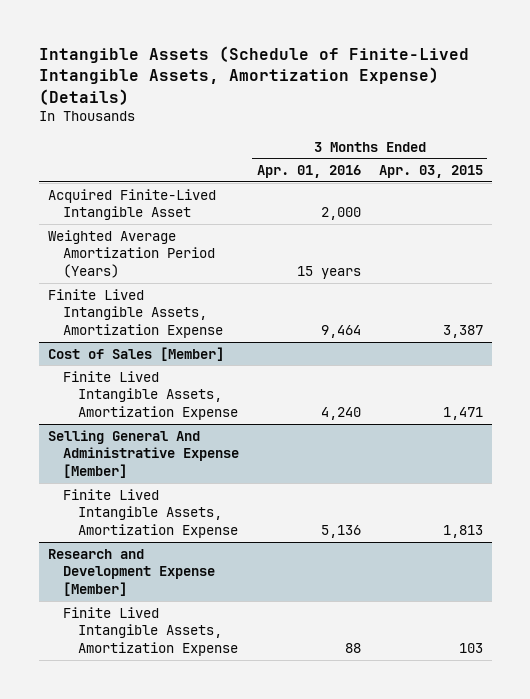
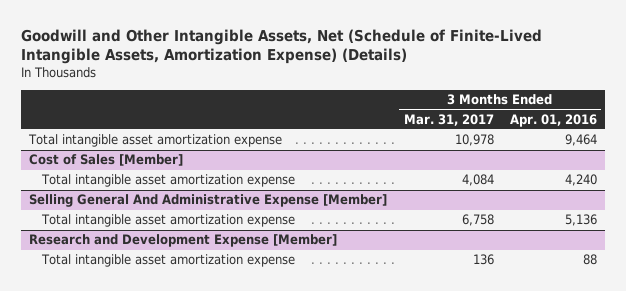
- Intangible Assets (Schedule of Finite-Lived Intangible Assets, Amortization Expense) (Details)
+ Goodwill and Other Intangible Assets, Net (Schedule of Finite-Lived Intangible Assets, Amortization Expense) (Details)
- | 3 Months Ended Apr. 01, 2016 | 3 Months Ended Apr. 03, 2015
+ | 3 Months Ended Mar. 31, 2017 | 3 Months Ended Apr. 01, 2016
- Acquired Finite-Lived Intangible Asset | 2,000 |
- Weighted Average Amortization Period (Years) | 15 years |
- Finite Lived Intangible Assets, Amortization Expense | 9,464 | 3,387
+ Total intangible asset amortization expense | 10,978 | 9,464
@ Cost of Sales [Member]
- Finite Lived Intangible Assets, Amortization Expense | 4,240 | 1,471
+ Total intangible asset amortization expense | 4,084 | 4,240
@ Selling General And Administrative Expense [Member]
- Finite Lived Intangible Assets, Amortization Expense | 5,136 | 1,813
+ Total intangible asset amortization expense | 6,758 | 5,136
@ Research and Development Expense [Member]
- Finite Lived Intangible Assets, Amortization Expense | 88 | 103
+ Total intangible asset amortization expense | 136 | 88

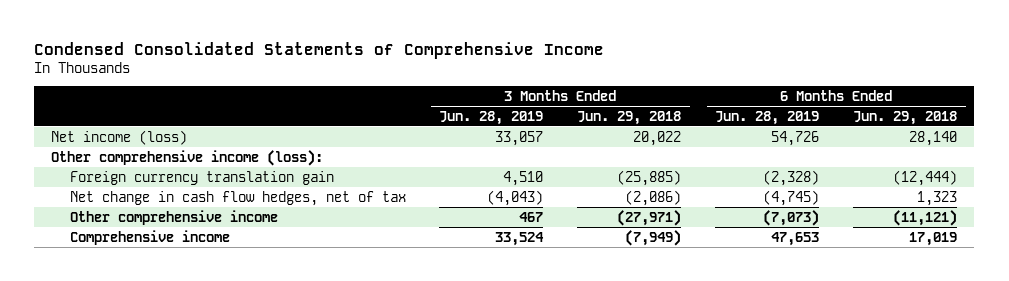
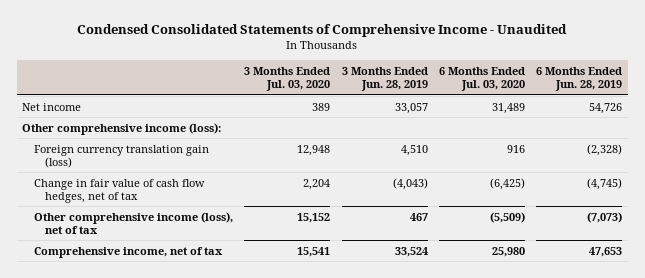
- Condensed Consolidated Statements of Comprehensive Income
+ Condensed Consolidated Statements of Comprehensive Income - Unaudited
- | 3 Months Ended Jun. 28, 2019 | 3 Months Ended Jun. 29, 2018 | 6 Months Ended Jun. 28, 2019 | 6 Months Ended Jun. 29, 2018
+ | 3 Months Ended Jul. 03, 2020 | 3 Months Ended Jun. 28, 2019 | 6 Months Ended Jul. 03, 2020 | 6 Months Ended Jun. 28, 2019
- Net income (loss) | 33,057 | 20,022 | 54,726 | 28,140
+ Net income | 389 | 33,057 | 31,489 | 54,726
- Foreign currency translation gain | 4,510 | (25,885) | (2,328) | (12,444)
- Net change in cash flow hedges, net of tax | (4,043) | (2,086) | (4,745) | 1,323
- Other comprehensive income | 467 | (27,971) | (7,073) | (11,121)
- Comprehensive income | 33,524 | (7,949) | 47,653 | 17,019
+ Foreign currency translation gain (loss) | 12,948 | 4,510 | 916 | (2,328)
+ Change in fair value of cash flow hedges, net of tax | 2,204 | (4,043) | (6,425) | (4,745)
+ Other comprehensive income (loss), net of tax | 15,152 | 467 | (5,509) | (7,073)
+ Comprehensive income, net of tax | 15,541 | 33,524 | 25,980 | 47,653

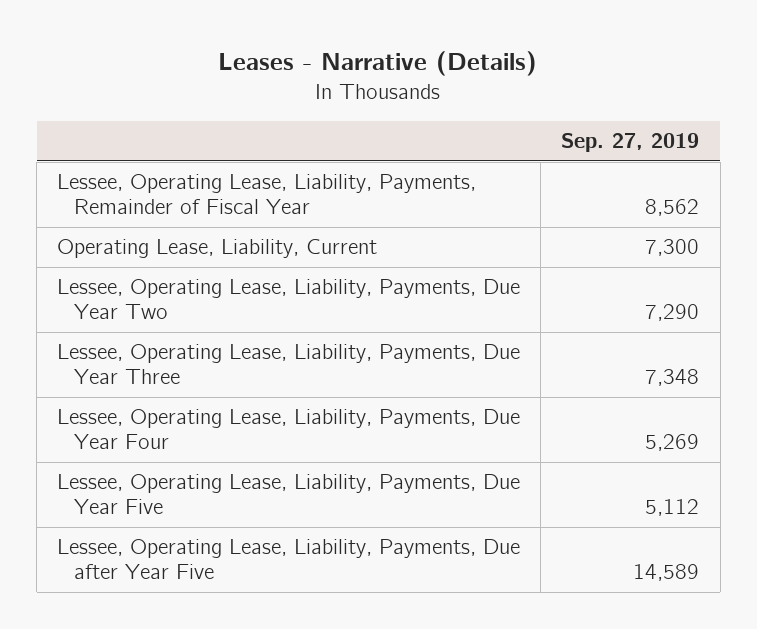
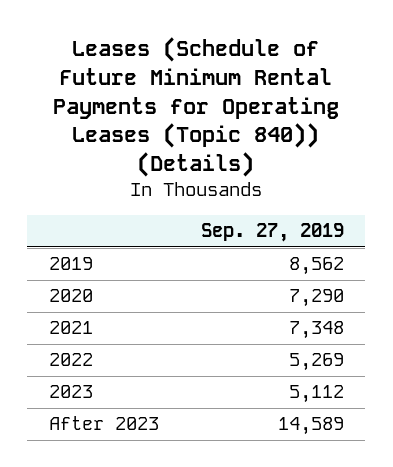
- Leases - Narrative (Details)
+ Leases (Schedule of Future Minimum Rental Payments for Operating Leases (Topic 840)) (Details)
- Lessee, Operating Lease, Liability, Payments, Remainder of Fiscal Year | 8,562
- Operating Lease, Liability, Current | 7,300
- Lessee, Operating Lease, Liability, Payments, Due Year Two | 7,290
- Lessee, Operating Lease, Liability, Payments, Due Year Three | 7,348
- Lessee, Operating Lease, Liability, Payments, Due Year Four | 5,269
- Lessee, Operating Lease, Liability, Payments, Due Year Five | 5,112
- Lessee, Operating Lease, Liability, Payments, Due after Year Five | 14,589
+ 2019 | 8,562
+ 2020 | 7,290
+ 2021 | 7,348
+ 2022 | 5,269
+ 2023 | 5,112
+ After 2023 | 14,589

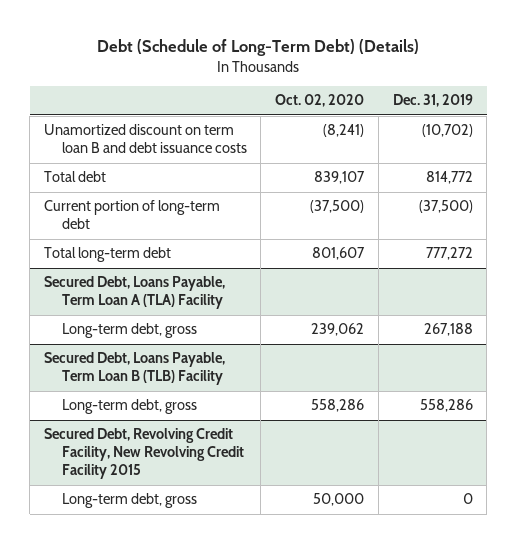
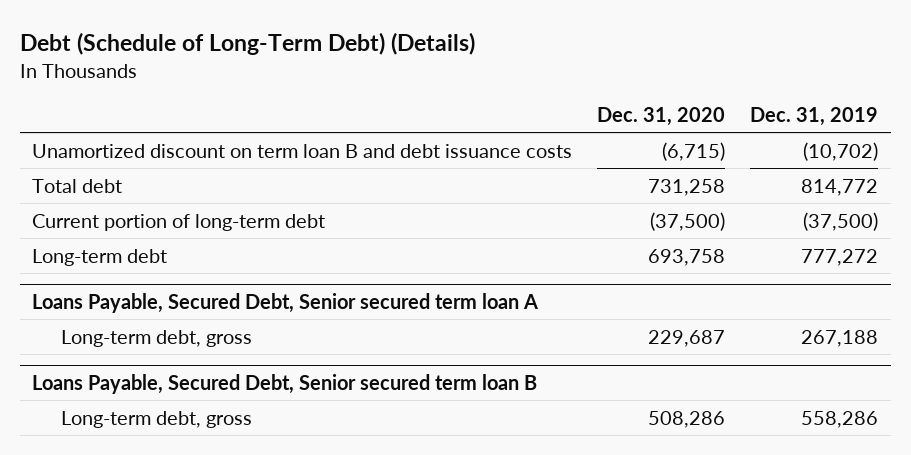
- | Oct. 02, 2020 | Dec. 31, 2019
+ | Dec. 31, 2020 | Dec. 31, 2019
- Total long-term debt | 801,607 | 777,272
- Secured Debt, Loans Payable, Term Loan A (TLA) Facility
+ Long-term debt | 693,758 | 777,272
+ Loans Payable, Secured Debt, Senior secured term loan A
- Secured Debt, Loans Payable, Term Loan B (TLB) Facility
+ Loans Payable, Secured Debt, Senior secured term loan B
- Secured Debt, Revolving Credit Facility, New Revolving Credit Facility 2015
- Long-term debt, gross | 50,000 | 0

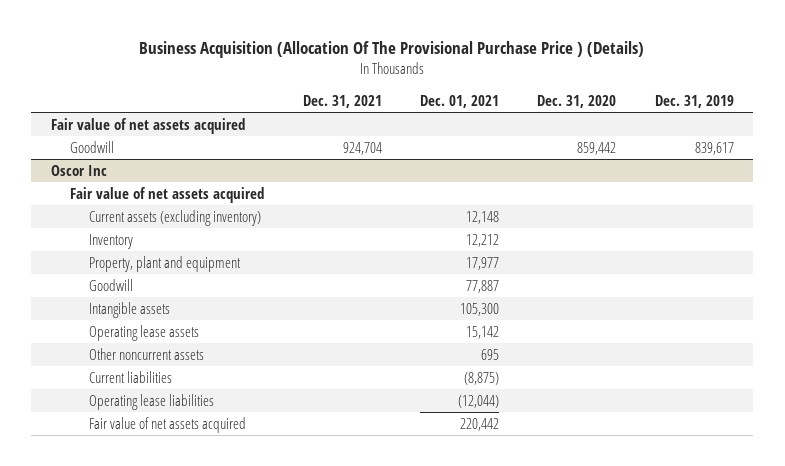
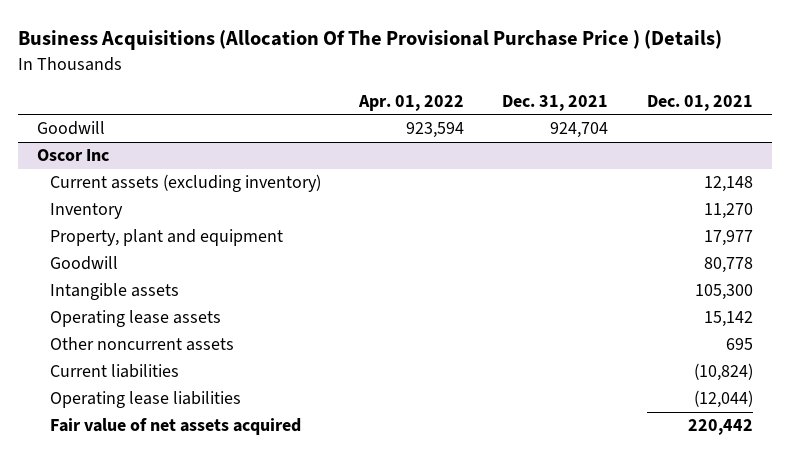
- Business Acquisition (Allocation Of The Provisional Purchase Price ) (Details)
+ Business Acquisitions (Allocation Of The Provisional Purchase Price ) (Details)
- | Dec. 31, 2021 | Dec. 01, 2021 | Dec. 31, 2020 | Dec. 31, 2019
+ | Apr. 01, 2022 | Dec. 31, 2021 | Dec. 01, 2021
- Fair value of net assets acquired
@ Oscor Inc
- Fair value of net assets acquired
- Inventory | | 12,212 | |
+ Inventory | | | 11,270
- Goodwill | | 77,887 | |
+ Goodwill | | | 80,778
- Current liabilities | | (8,875) | |
+ Current liabilities | | | (10,824)

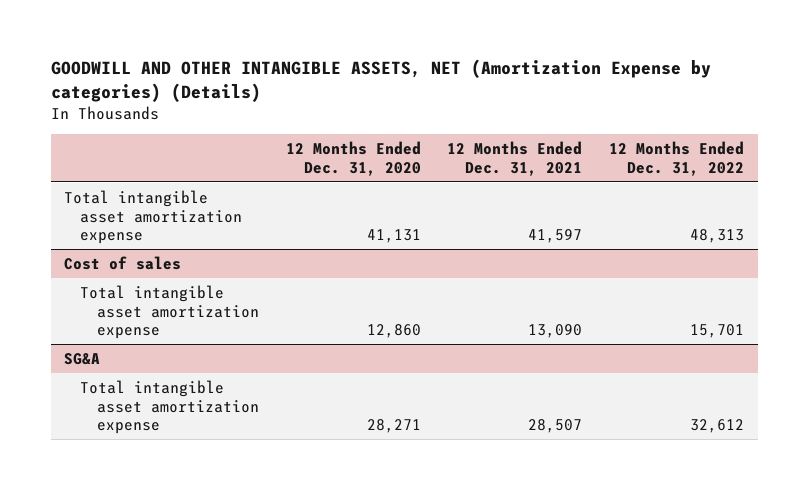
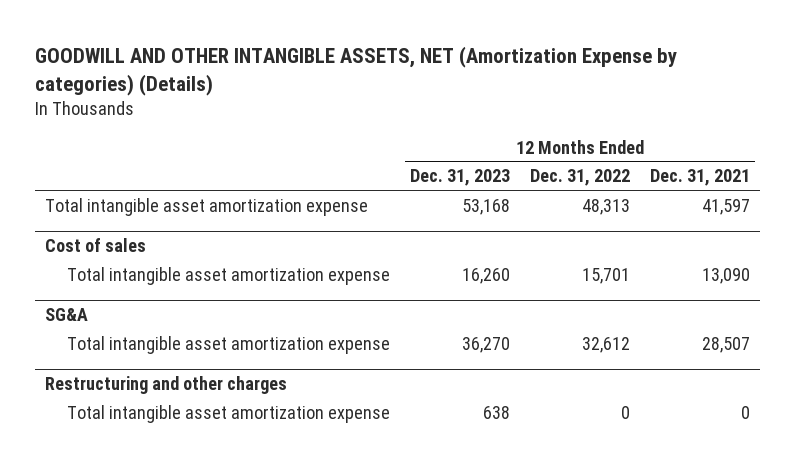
- | 12 Months Ended Dec. 31, 2020 | 12 Months Ended Dec. 31, 2021 | 12 Months Ended Dec. 31, 2022
+ | 12 Months Ended Dec. 31, 2023 | 12 Months Ended Dec. 31, 2022 | 12 Months Ended Dec. 31, 2021
+ Restructuring and other charges
+ Total intangible asset amortization expense | 638 | 0 | 0

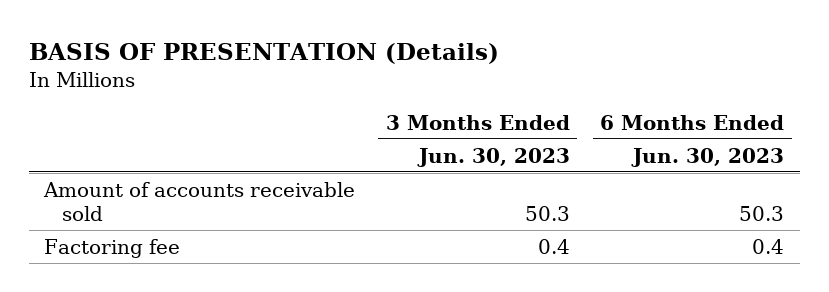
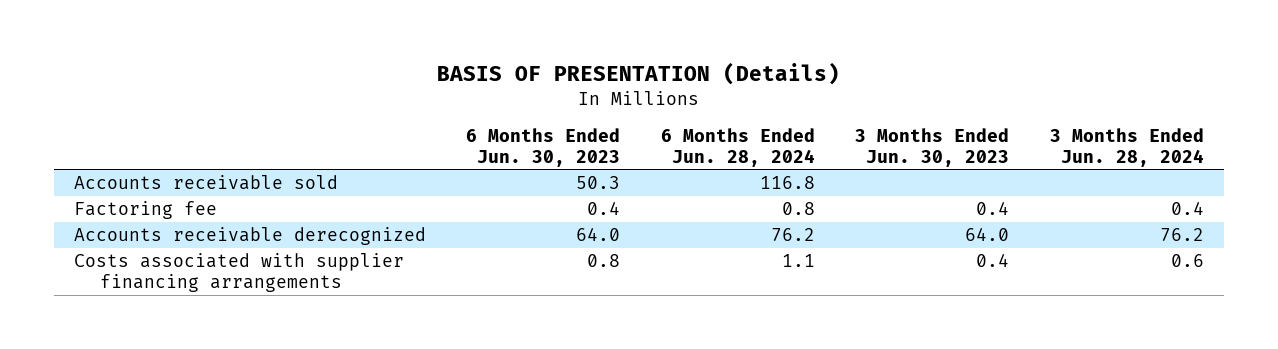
- | 3 Months Ended Jun. 30, 2023 | 6 Months Ended Jun. 30, 2023
+ | 6 Months Ended Jun. 30, 2023 | 6 Months Ended Jun. 28, 2024 | 3 Months Ended Jun. 30, 2023 | 3 Months Ended Jun. 28, 2024
- Amount of accounts receivable sold | 50.3 | 50.3
+ Accounts receivable sold | 50.3 | 116.8 | |
+ Accounts receivable derecognized | 64.0 | 76.2 | 64.0 | 76.2
+ Costs associated with supplier financing arrangements | 0.8 | 1.1 | 0.4 | 0.6

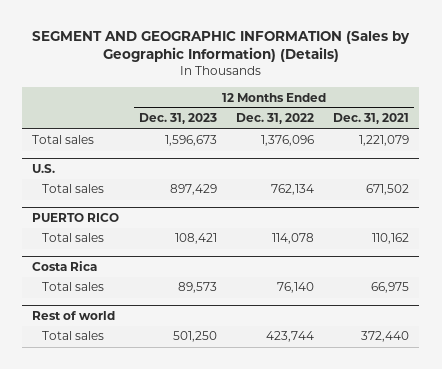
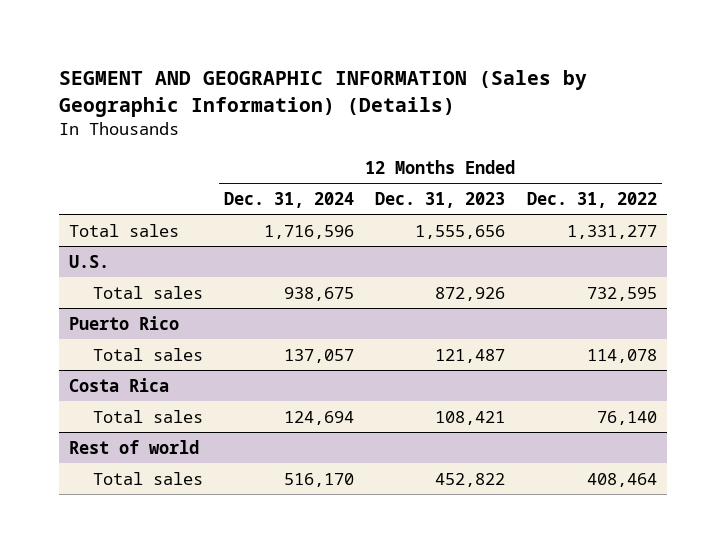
- | 12 Months Ended Dec. 31, 2023 | 12 Months Ended Dec. 31, 2022 | 12 Months Ended Dec. 31, 2021
+ | 12 Months Ended Dec. 31, 2024 | 12 Months Ended Dec. 31, 2023 | 12 Months Ended Dec. 31, 2022
- Total sales | 1,596,673 | 1,376,096 | 1,221,079
+ Total sales | 1,716,596 | 1,555,656 | 1,331,277
@ U.S.
- Total sales | 897,429 | 762,134 | 671,502
- PUERTO RICO
- Total sales | 108,421 | 114,078 | 110,162
@ U.S.
+ Total sales | 938,675 | 872,926 | 732,595
+ Puerto Rico
+ Total sales | 137,057 | 121,487 | 114,078
@ Costa Rica
- Total sales | 89,573 | 76,140 | 66,975
+ Total sales | 124,694 | 108,421 | 76,140
@ Rest of world
- Total sales | 501,250 | 423,744 | 372,440
+ Total sales | 516,170 | 452,822 | 408,464

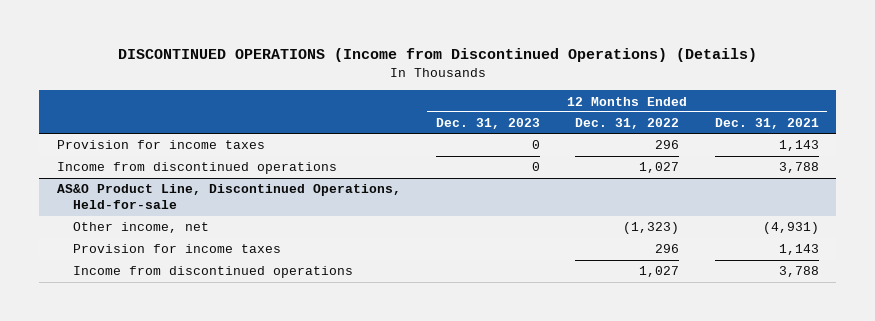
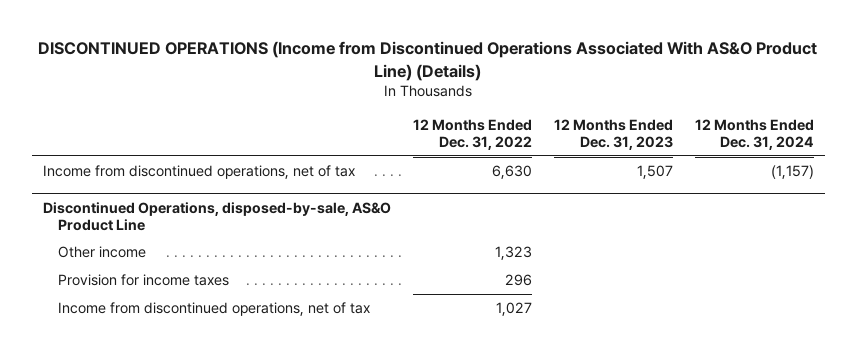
- DISCONTINUED OPERATIONS (Income from Discontinued Operations) (Details)
+ DISCONTINUED OPERATIONS (Income from Discontinued Operations Associated With AS&O Product Line) (Details)
- | 12 Months Ended Dec. 31, 2023 | 12 Months Ended Dec. 31, 2022 | 12 Months Ended Dec. 31, 2021
+ | 12 Months Ended Dec. 31, 2022 | 12 Months Ended Dec. 31, 2023 | 12 Months Ended Dec. 31, 2024
- Provision for income taxes | 0 | 296 | 1,143
- Income from discontinued operations | 0 | 1,027 | 3,788
- AS&O Product Line, Discontinued Operations, Held-for-sale
- Other income, net | | (1,323) | (4,931)
+ Income from discontinued operations, net of tax | 6,630 | 1,507 | (1,157)
+ Discontinued Operations, disposed-by-sale, AS&O Product Line
+ Other income | 1,323 | |
- Income from discontinued operations | | 1,027 | 3,788
+ Income from discontinued operations, net of tax | 1,027 | |

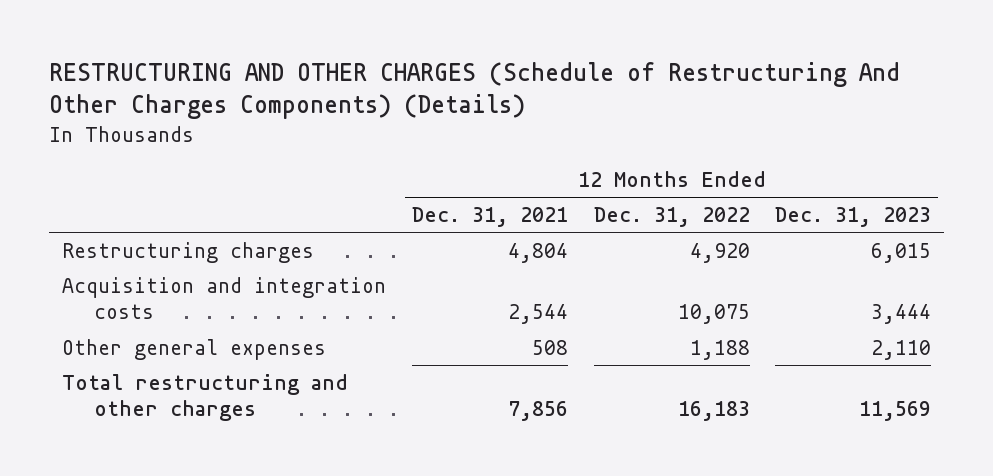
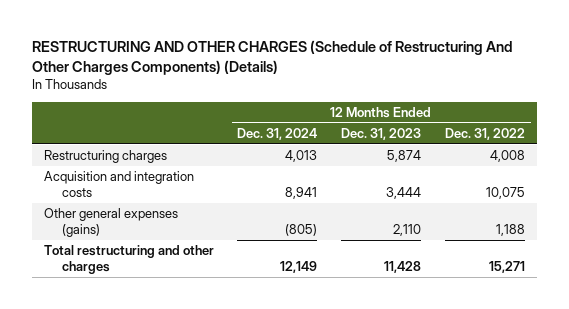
- | 12 Months Ended Dec. 31, 2021 | 12 Months Ended Dec. 31, 2022 | 12 Months Ended Dec. 31, 2023
+ | 12 Months Ended Dec. 31, 2024 | 12 Months Ended Dec. 31, 2023 | 12 Months Ended Dec. 31, 2022
- Restructuring charges | 4,804 | 4,920 | 6,015
+ Restructuring charges | 4,013 | 5,874 | 4,008
- Other general expenses | 508 | 1,188 | 2,110
- Total restructuring and other charges | 7,856 | 16,183 | 11,569
+ Other general expenses (gains) | (805) | 2,110 | 1,188
+ Total restructuring and other charges | 12,149 | 11,428 | 15,271

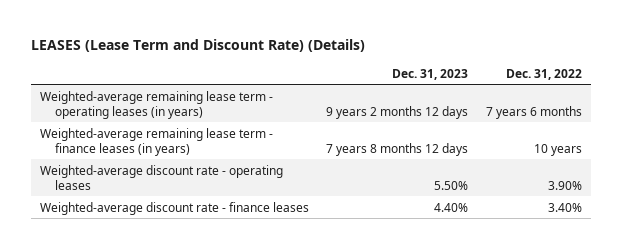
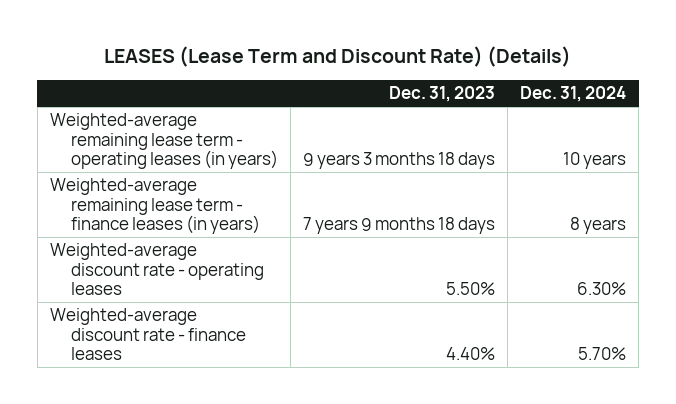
- | Dec. 31, 2023 | Dec. 31, 2022
+ | Dec. 31, 2023 | Dec. 31, 2024
- Weighted-average remaining lease term - operating leases (in years) | 9 years 2 months 12 days | 7 years 6 months
- Weighted-average remaining lease term - finance leases (in years) | 7 years 8 months 12 days | 10 years
+ Weighted-average remaining lease term - operating leases (in years) | 9 years 3 months 18 days | 10 years
+ Weighted-average remaining lease term - finance leases (in years) | 7 years 9 months 18 days | 8 years

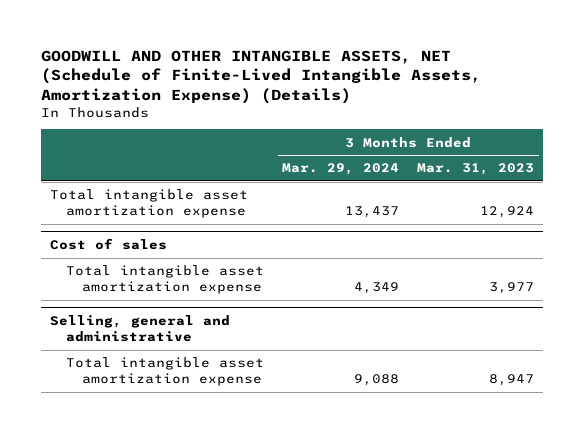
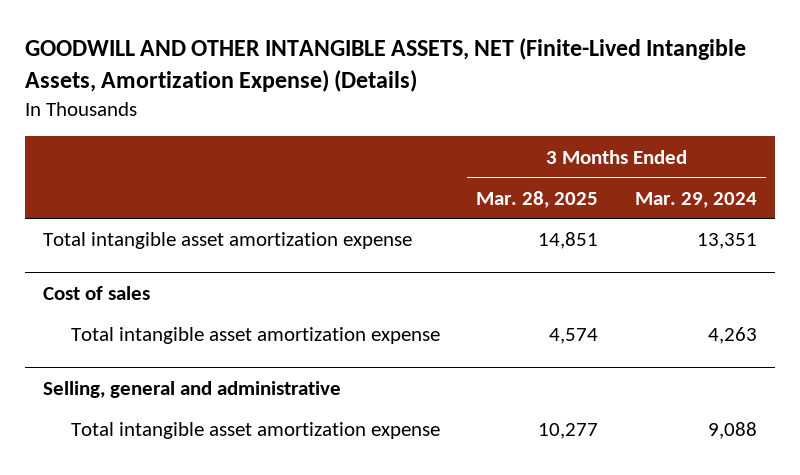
- GOODWILL AND OTHER INTANGIBLE ASSETS, NET (Schedule of Finite-Lived Intangible Assets, Amortization Expense) (Details)
+ GOODWILL AND OTHER INTANGIBLE ASSETS, NET (Finite-Lived Intangible Assets, Amortization Expense) (Details)
- | 3 Months Ended Mar. 29, 2024 | 3 Months Ended Mar. 31, 2023
+ | 3 Months Ended Mar. 28, 2025 | 3 Months Ended Mar. 29, 2024
- Total intangible asset amortization expense | 13,437 | 12,924
+ Total intangible asset amortization expense | 14,851 | 13,351
@ Cost of sales
- Total intangible asset amortization expense | 4,349 | 3,977
+ Total intangible asset amortization expense | 4,574 | 4,263

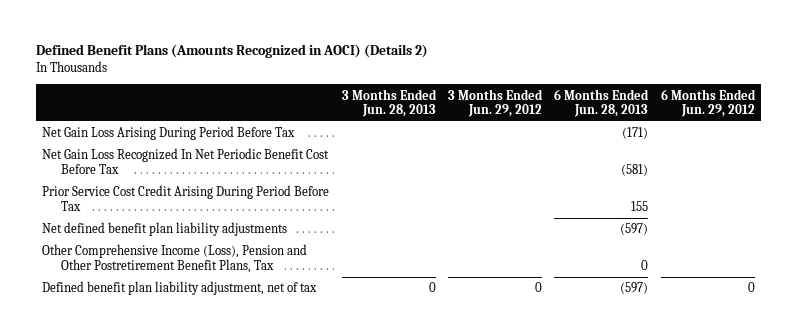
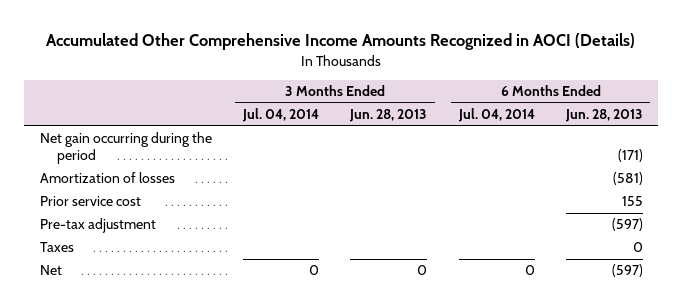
- Defined Benefit Plans (Amounts Recognized in AOCI) (Details 2)
+ Accumulated Other Comprehensive Income Amounts Recognized in AOCI (Details)
- | 3 Months Ended Jun. 28, 2013 | 3 Months Ended Jun. 29, 2012 | 6 Months Ended Jun. 28, 2013 | 6 Months Ended Jun. 29, 2012
+ | 3 Months Ended Jul. 04, 2014 | 3 Months Ended Jun. 28, 2013 | 6 Months Ended Jul. 04, 2014 | 6 Months Ended Jun. 28, 2013
- Net Gain Loss Arising During Period Before Tax | | | (171) |
- Net Gain Loss Recognized In Net Periodic Benefit Cost Before Tax | | | (581) |
- Prior Service Cost Credit Arising During Period Before Tax | | | 155 |
- Net defined benefit plan liability adjustments | | | (597) |
- Other Comprehensive Income (Loss), Pension and Other Postretirement Benefit Plans, Tax | | | 0 |
- Defined benefit plan liability adjustment, net of tax | 0 | 0 | (597) | 0
+ Net gain occurring during the period | | | | (171)
+ Amortization of losses | | | | (581)
+ Prior service cost | | | | 155
+ Pre-tax adjustment | | | | (597)
+ Taxes | | | | 0
+ Net | 0 | 0 | 0 | (597)

